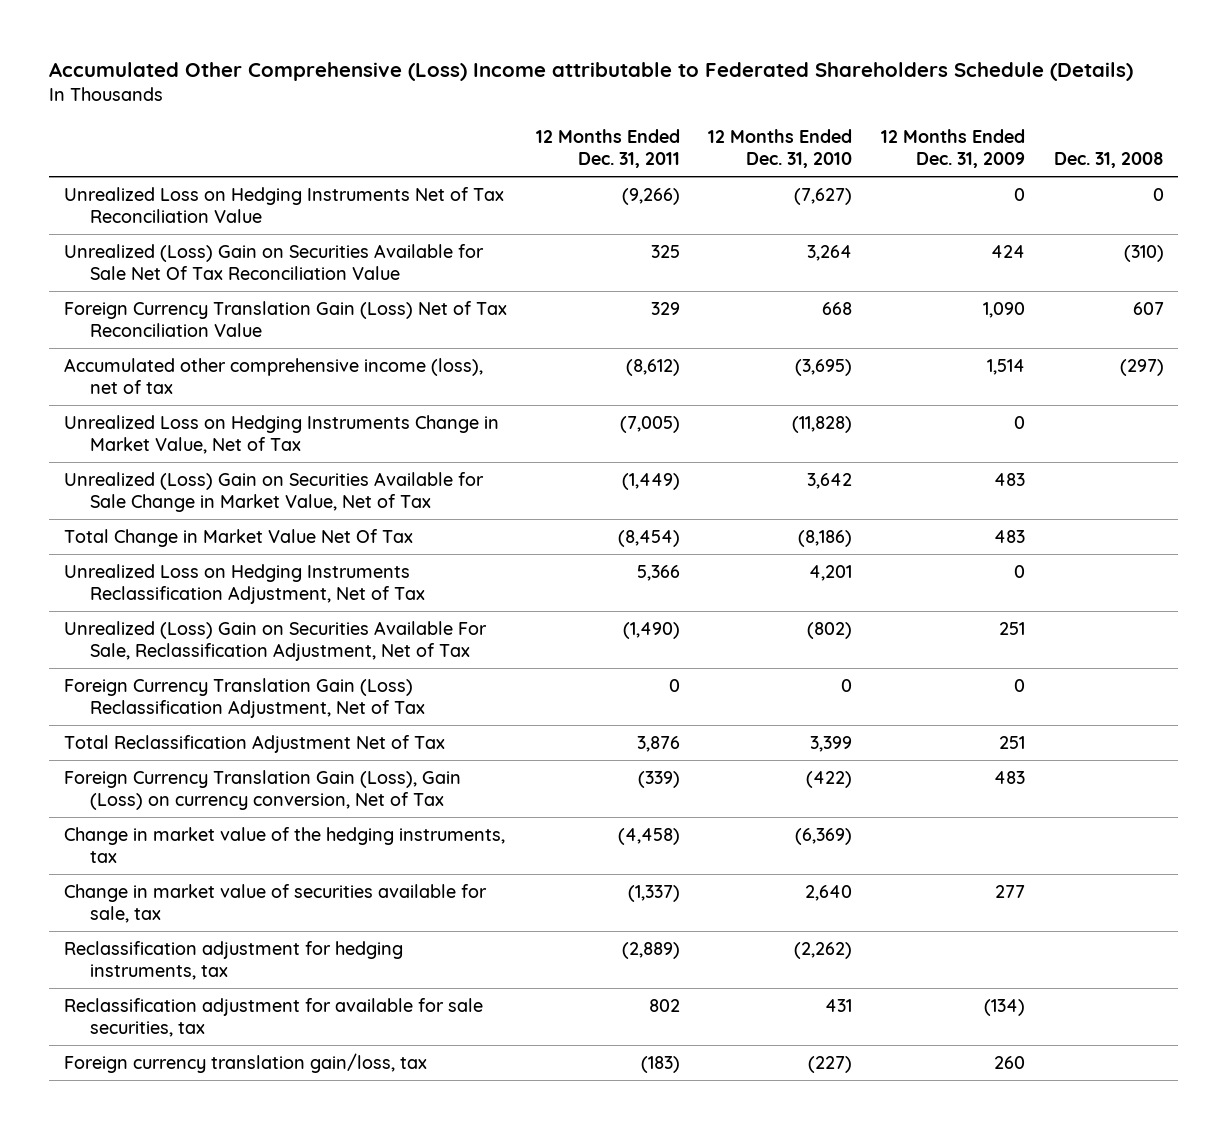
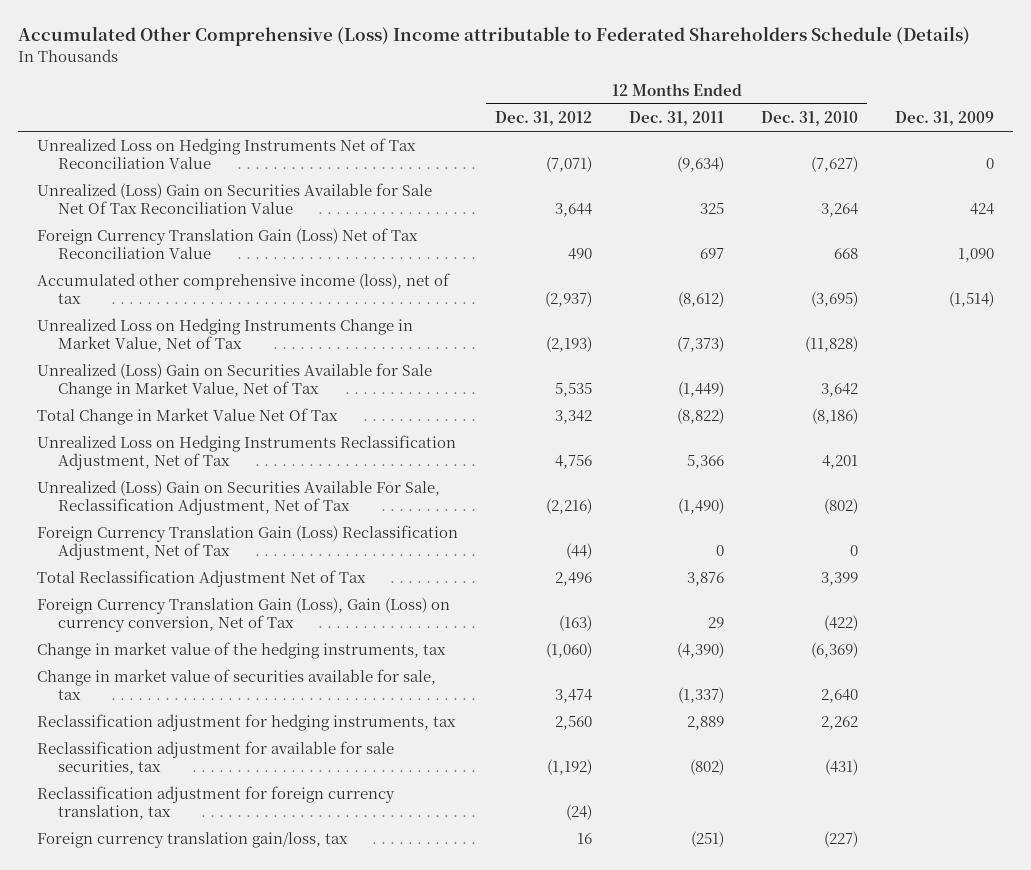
- | 12 Months Ended Dec. 31, 2011 | 12 Months Ended Dec. 31, 2010 | 12 Months Ended Dec. 31, 2009 | Dec. 31, 2008
+ | 12 Months Ended Dec. 31, 2012 | 12 Months Ended Dec. 31, 2011 | 12 Months Ended Dec. 31, 2010 | Dec. 31, 2009
- Unrealized Loss on Hedging Instruments Net of Tax Reconciliation Value | (9,266) | (7,627) | 0 | 0
+ Unrealized Loss on Hedging Instruments Net of Tax Reconciliation Value | (7,071) | (9,634) | (7,627) | 0
- Foreign Currency Translation Gain (Loss) Net of Tax Reconciliation Value | 329 | 668 | 1,090 | 607
+ Foreign Currency Translation Gain (Loss) Net of Tax Reconciliation Value | 490 | 697 | 668 | 1,090
- Unrealized Loss on Hedging Instruments Change in Market Value, Net of Tax | (7,005) | (11,828) | 0 |
+ Unrealized Loss on Hedging Instruments Change in Market Value, Net of Tax | (2,193) | (7,373) | (11,828) |
- Total Change in Market Value Net Of Tax | (8,454) | (8,186) | 483 |
+ Total Change in Market Value Net Of Tax | 3,342 | (8,822) | (8,186) |
- Foreign Currency Translation Gain (Loss), Gain (Loss) on currency conversion, Net of Tax | (339) | (422) | 483 |
- Change in market value of the hedging instruments, tax | (4,458) | (6,369) | |
+ Foreign Currency Translation Gain (Loss), Gain (Loss) on currency conversion, Net of Tax | (163) | 29 | (422) |
+ Change in market value of the hedging instruments, tax | (1,060) | (4,390) | (6,369) |
- Reclassification adjustment for hedging instruments, tax | (2,889) | (2,262) | |
- Reclassification adjustment for available for sale securities, tax | 802 | 431 | (134) |
- Foreign currency translation gain/loss, tax | (183) | (227) | 260 |
+ Reclassification adjustment for hedging instruments, tax | 2,560 | 2,889 | 2,262 |
+ Reclassification adjustment for available for sale securities, tax | (1,192) | (802) | (431) |
+ Reclassification adjustment for foreign currency translation, tax | (24) | | |
+ Foreign currency translation gain/loss, tax | 16 | (251) | (227) |

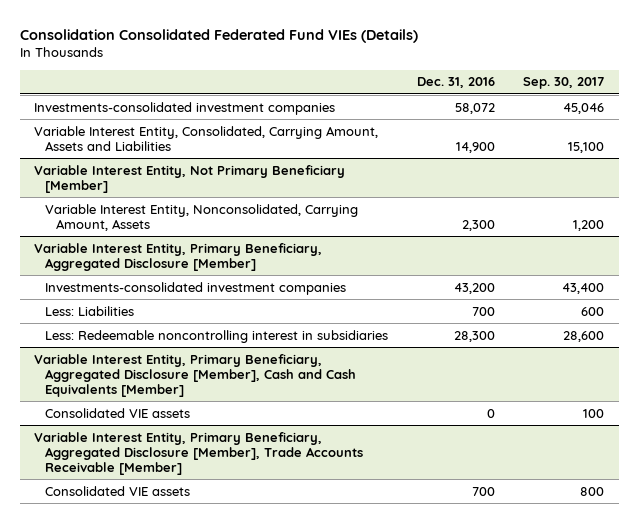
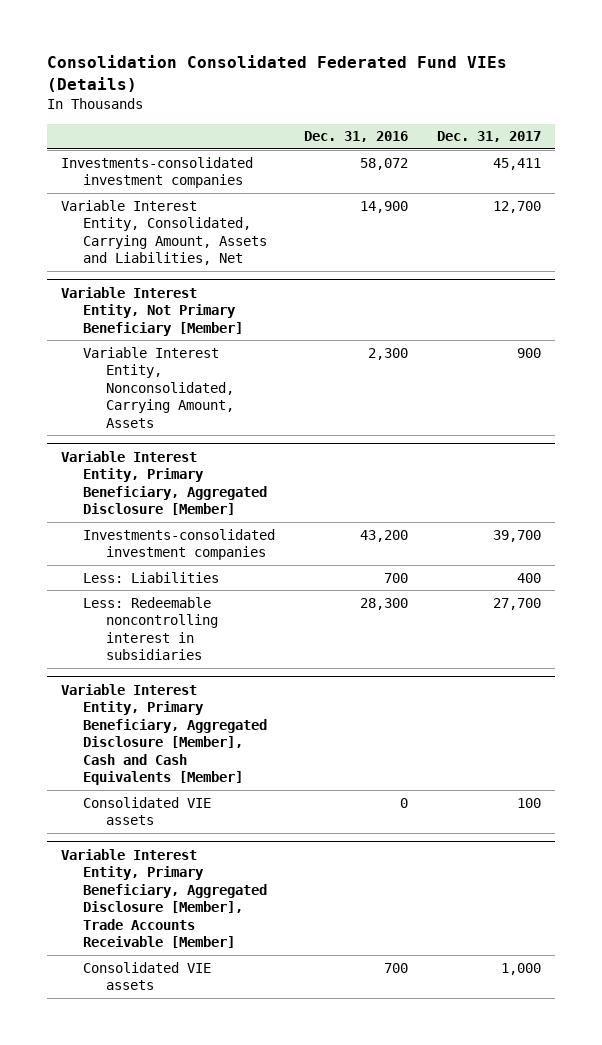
- | Dec. 31, 2016 | Sep. 30, 2017
+ | Dec. 31, 2016 | Dec. 31, 2017
- Variable Interest Entity, Consolidated, Carrying Amount, Assets and Liabilities | 14,900 | 15,100
+ Variable Interest Entity, Consolidated, Carrying Amount, Assets and Liabilities, Net | 14,900 | 12,700

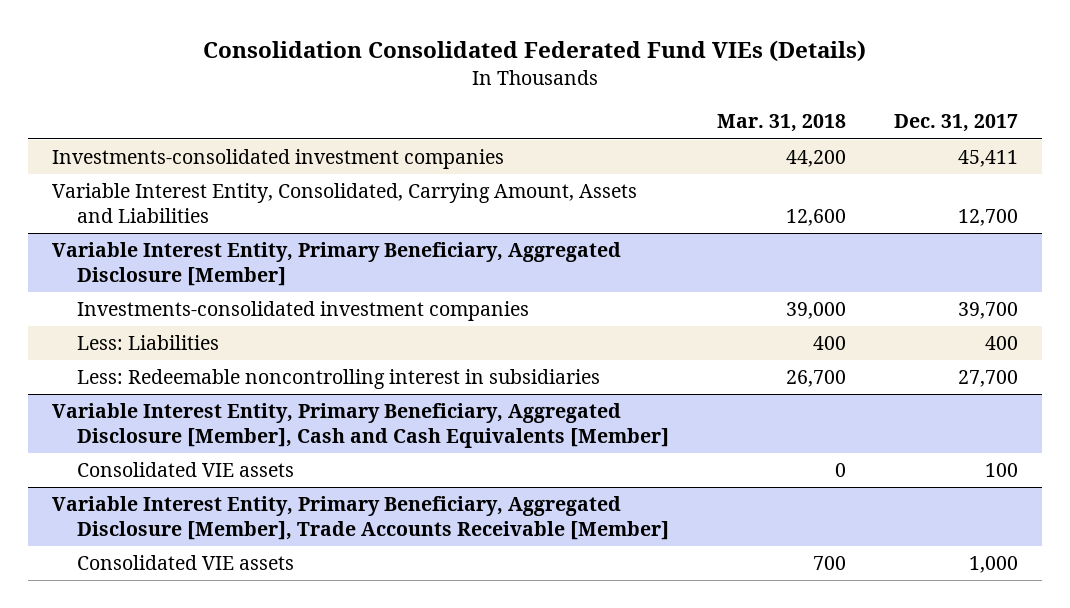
- | Dec. 31, 2016 | Dec. 31, 2017
+ | Mar. 31, 2018 | Dec. 31, 2017
- Variable Interest Entity, Consolidated, Carrying Amount, Assets and Liabilities, Net | 14,900 | 12,700
- Variable Interest Entity, Not Primary Beneficiary [Member]
- Variable Interest Entity, Nonconsolidated, Carrying Amount, Assets | 2,300 | 900
+ Variable Interest Entity, Consolidated, Carrying Amount, Assets and Liabilities | 12,600 | 12,700

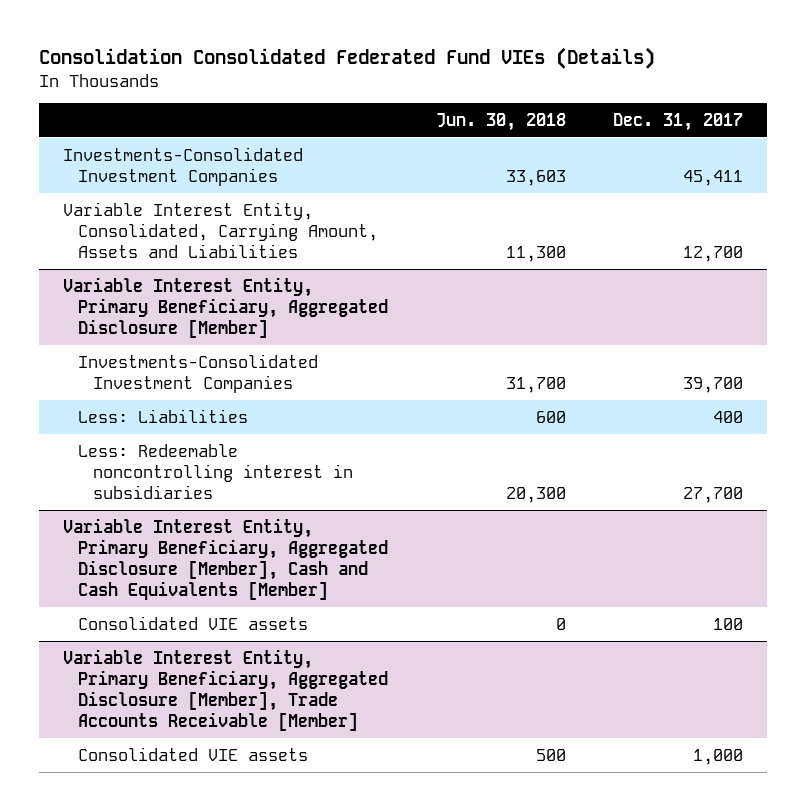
- | Mar. 31, 2018 | Dec. 31, 2017
+ | Jun. 30, 2018 | Dec. 31, 2017
- Investments-consolidated investment companies | 44,200 | 45,411
+ Investments-Consolidated Investment Companies | 33,603 | 45,411
@ Variable Interest Entity, Primary Beneficiary, Aggregated Disclosure [Member]
- Investments-consolidated investment companies | 39,000 | 39,700
+ Investments-Consolidated Investment Companies | 31,700 | 39,700

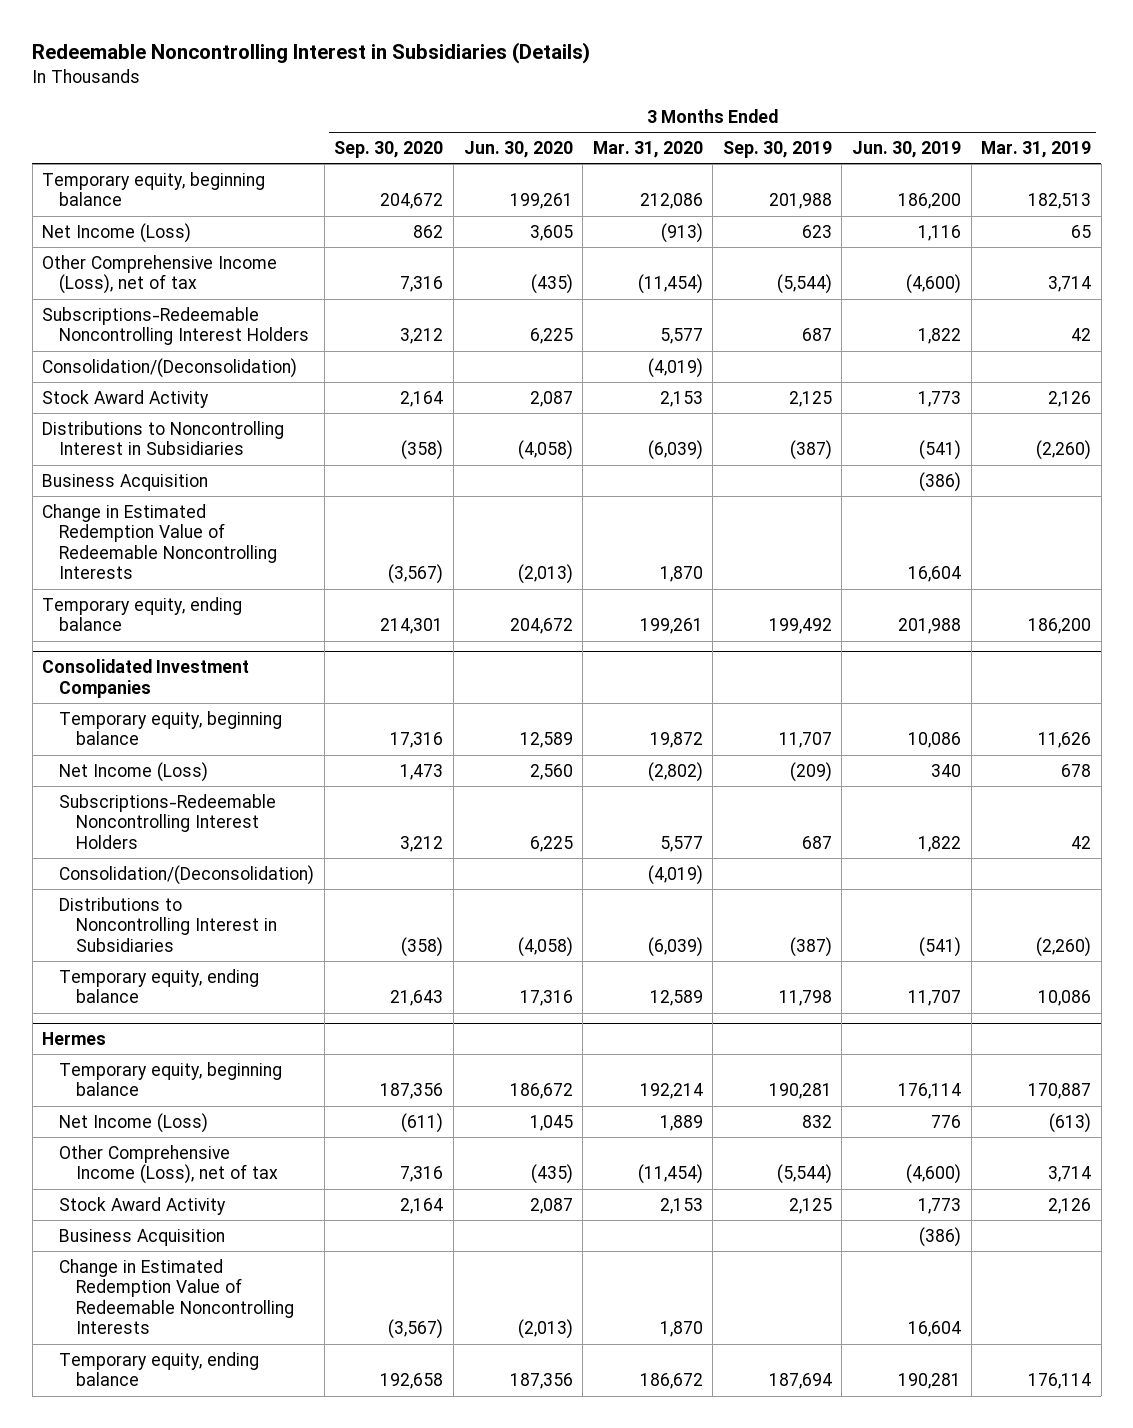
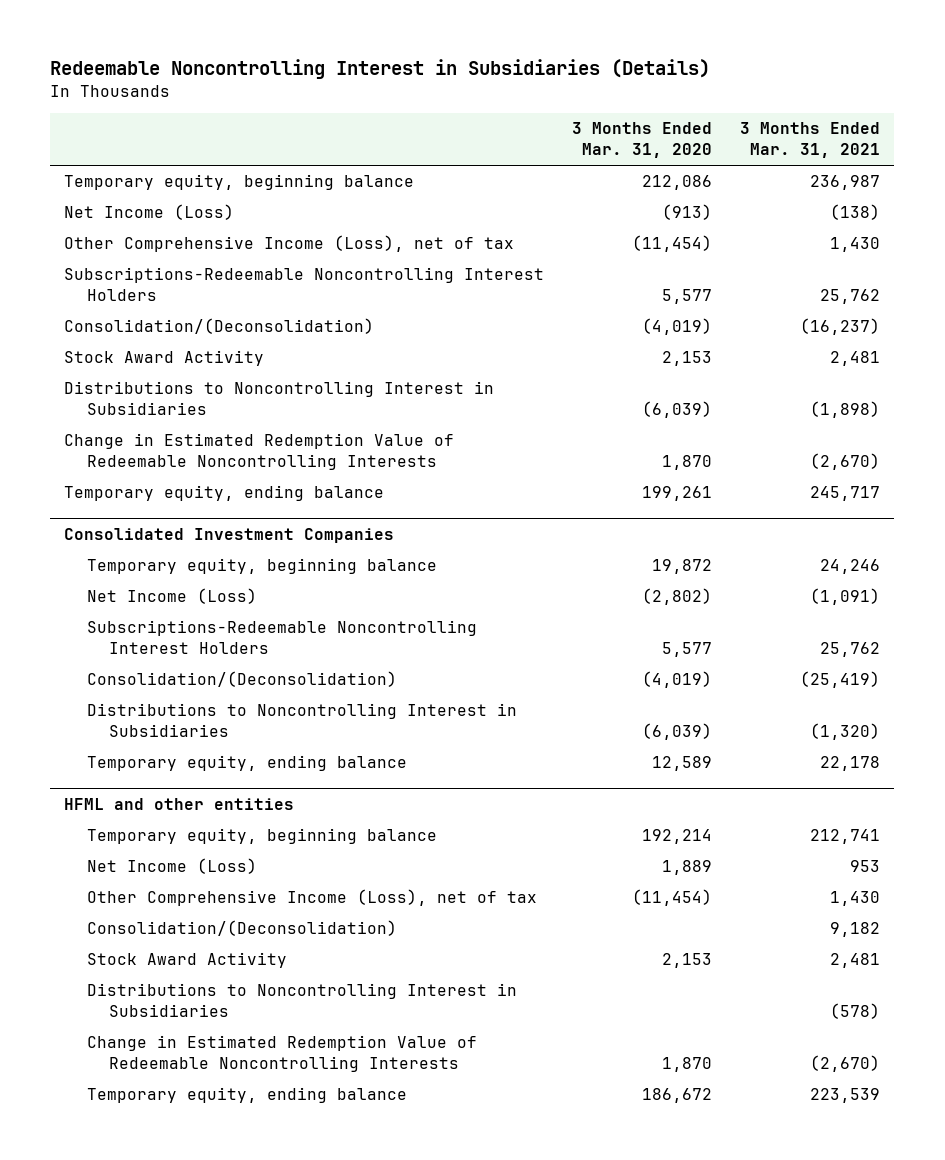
- | 3 Months Ended Sep. 30, 2020 | 3 Months Ended Jun. 30, 2020 | 3 Months Ended Mar. 31, 2020 | 3 Months Ended Sep. 30, 2019 | 3 Months Ended Jun. 30, 2019 | 3 Months Ended Mar. 31, 2019
+ | 3 Months Ended Mar. 31, 2020 | 3 Months Ended Mar. 31, 2021
- Business Acquisition | | | | | (386) |
- Hermes
+ HFML and other entities
+ Consolidation/(Deconsolidation) | | 9,182
- Business Acquisition | | | | | (386) |
+ Distributions to Noncontrolling Interest in Subsidiaries | | (578)

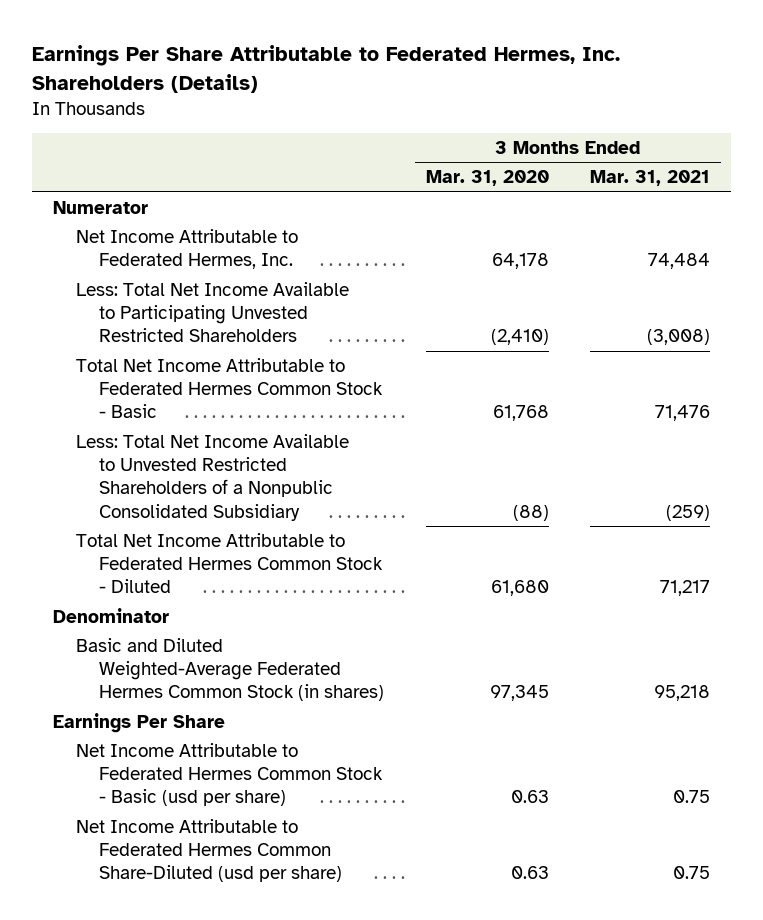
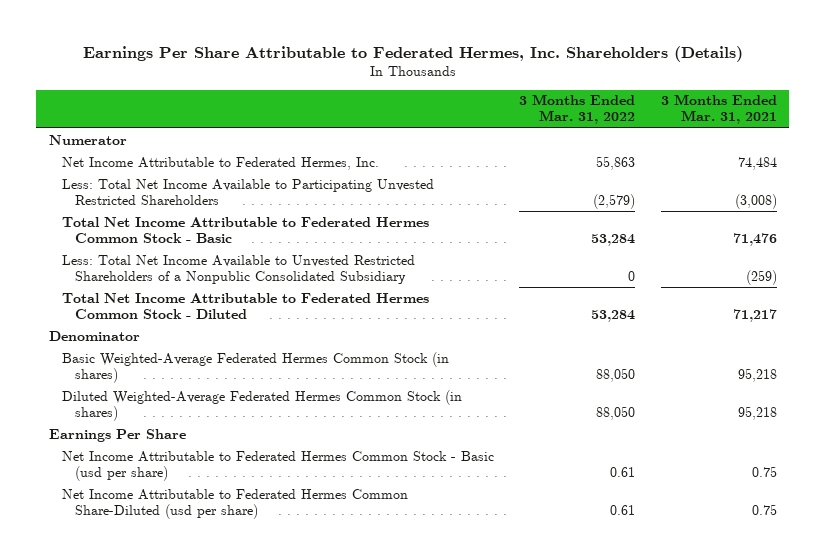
- | 3 Months Ended Mar. 31, 2020 | 3 Months Ended Mar. 31, 2021
+ | 3 Months Ended Mar. 31, 2022 | 3 Months Ended Mar. 31, 2021
- Basic and Diluted Weighted-Average Federated Hermes Common Stock (in shares) | 97,345 | 95,218
+ Basic Weighted-Average Federated Hermes Common Stock (in shares) | 88,050 | 95,218
+ Diluted Weighted-Average Federated Hermes Common Stock (in shares) | 88,050 | 95,218

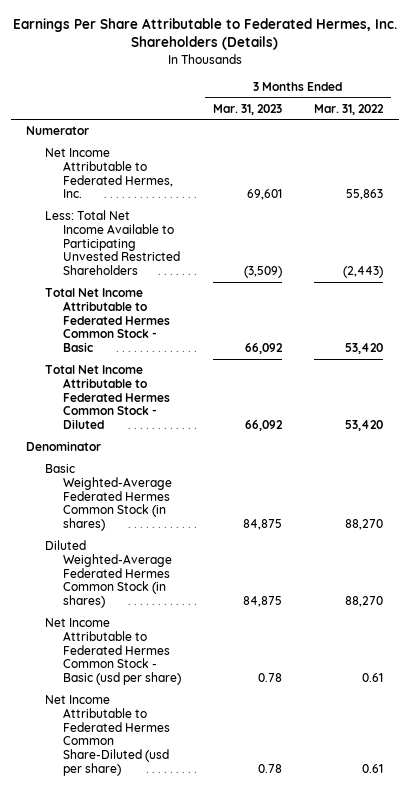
- | 3 Months Ended Mar. 31, 2022 | 3 Months Ended Mar. 31, 2021
+ | 3 Months Ended Mar. 31, 2023 | 3 Months Ended Mar. 31, 2022
- Less: Total Net Income Available to Participating Unvested Restricted Shareholders | (2,579) | (3,008)
- Total Net Income Attributable to Federated Hermes Common Stock - Basic | 53,284 | 71,476
- Less: Total Net Income Available to Unvested Restricted Shareholders of a Nonpublic Consolidated Subsidiary | 0 | (259)
- Total Net Income Attributable to Federated Hermes Common Stock - Diluted | 53,284 | 71,217
+ Less: Total Net Income Available to Participating Unvested Restricted Shareholders | (3,509) | (2,443)
+ Total Net Income Attributable to Federated Hermes Common Stock - Basic | 66,092 | 53,420
+ Total Net Income Attributable to Federated Hermes Common Stock - Diluted | 66,092 | 53,420
- Basic Weighted-Average Federated Hermes Common Stock (in shares) | 88,050 | 95,218
- Diluted Weighted-Average Federated Hermes Common Stock (in shares) | 88,050 | 95,218
- Earnings Per Share
+ Basic Weighted-Average Federated Hermes Common Stock (in shares) | 84,875 | 88,270
+ Diluted Weighted-Average Federated Hermes Common Stock (in shares) | 84,875 | 88,270

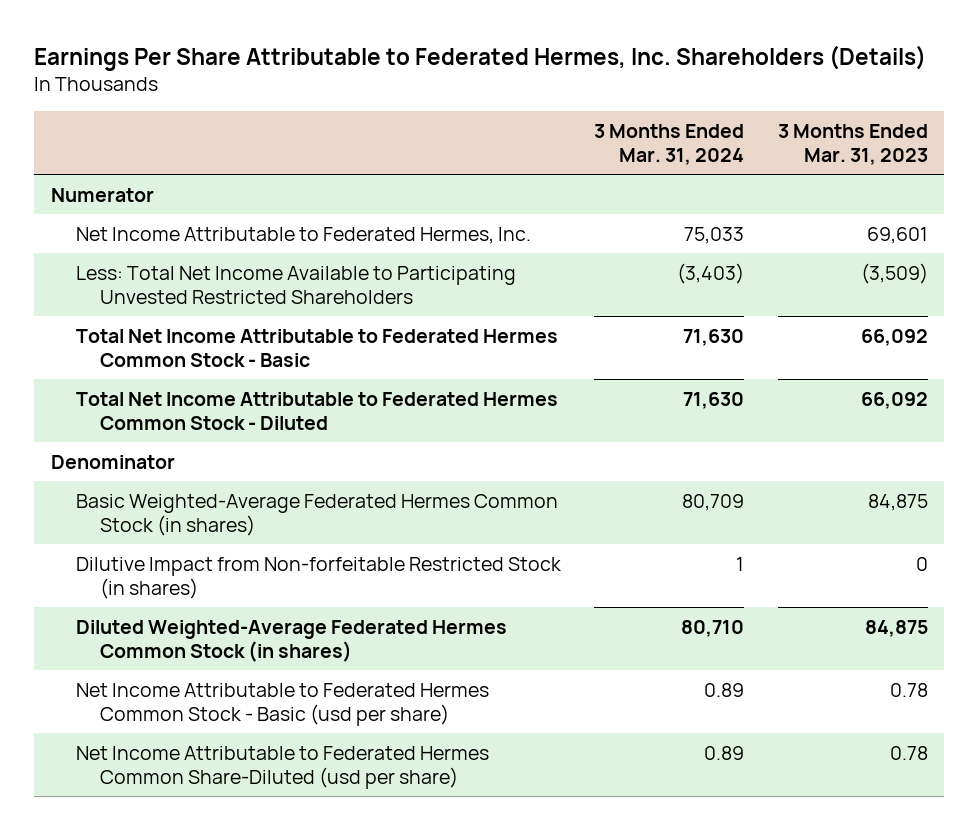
- | 3 Months Ended Mar. 31, 2023 | 3 Months Ended Mar. 31, 2022
+ | 3 Months Ended Mar. 31, 2024 | 3 Months Ended Mar. 31, 2023
+ Dilutive Impact from Non-forfeitable Restricted Stock (in shares) | 1 | 0

